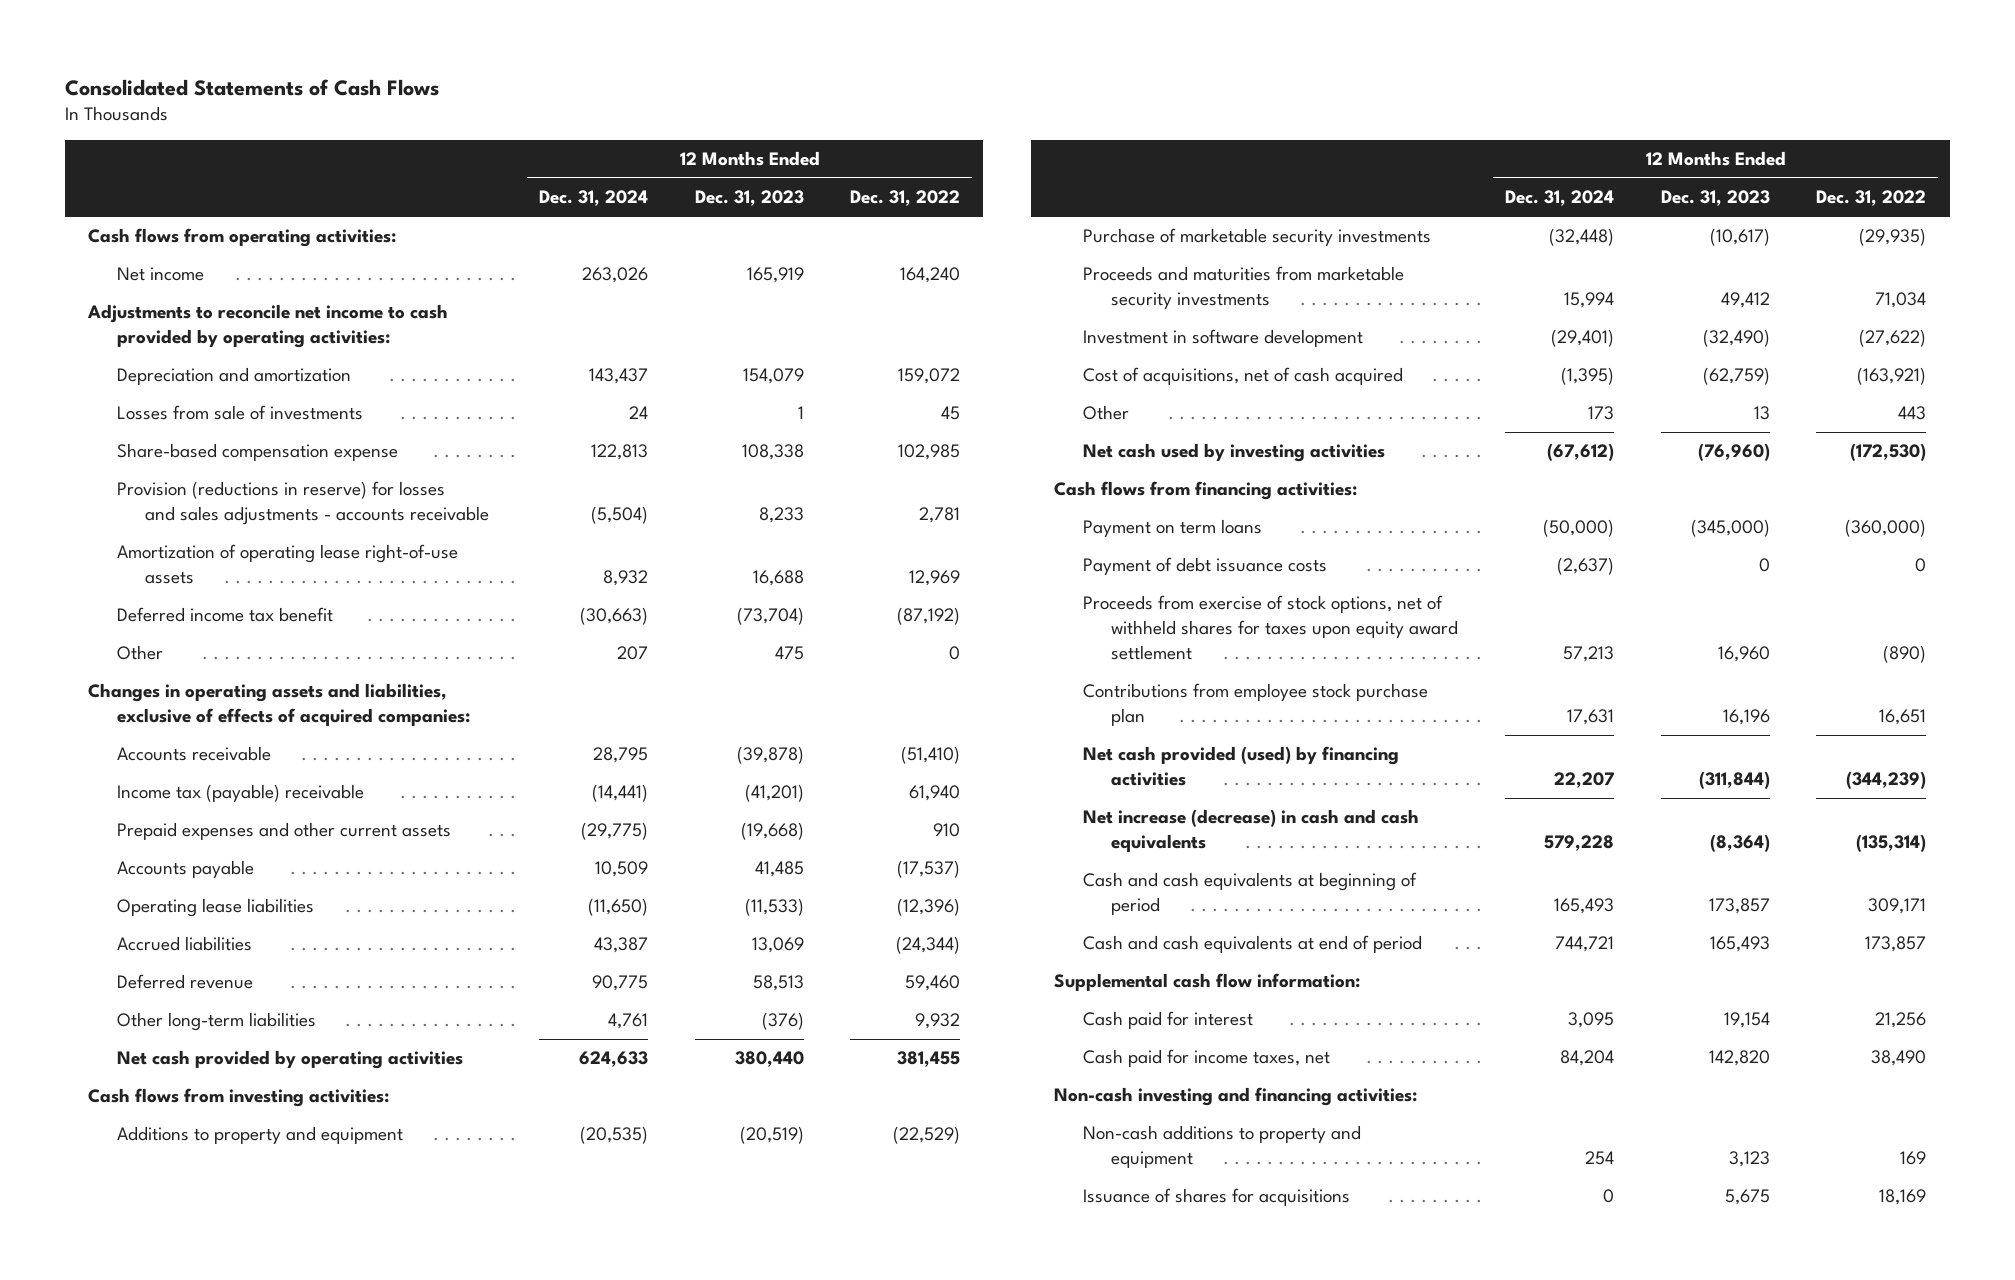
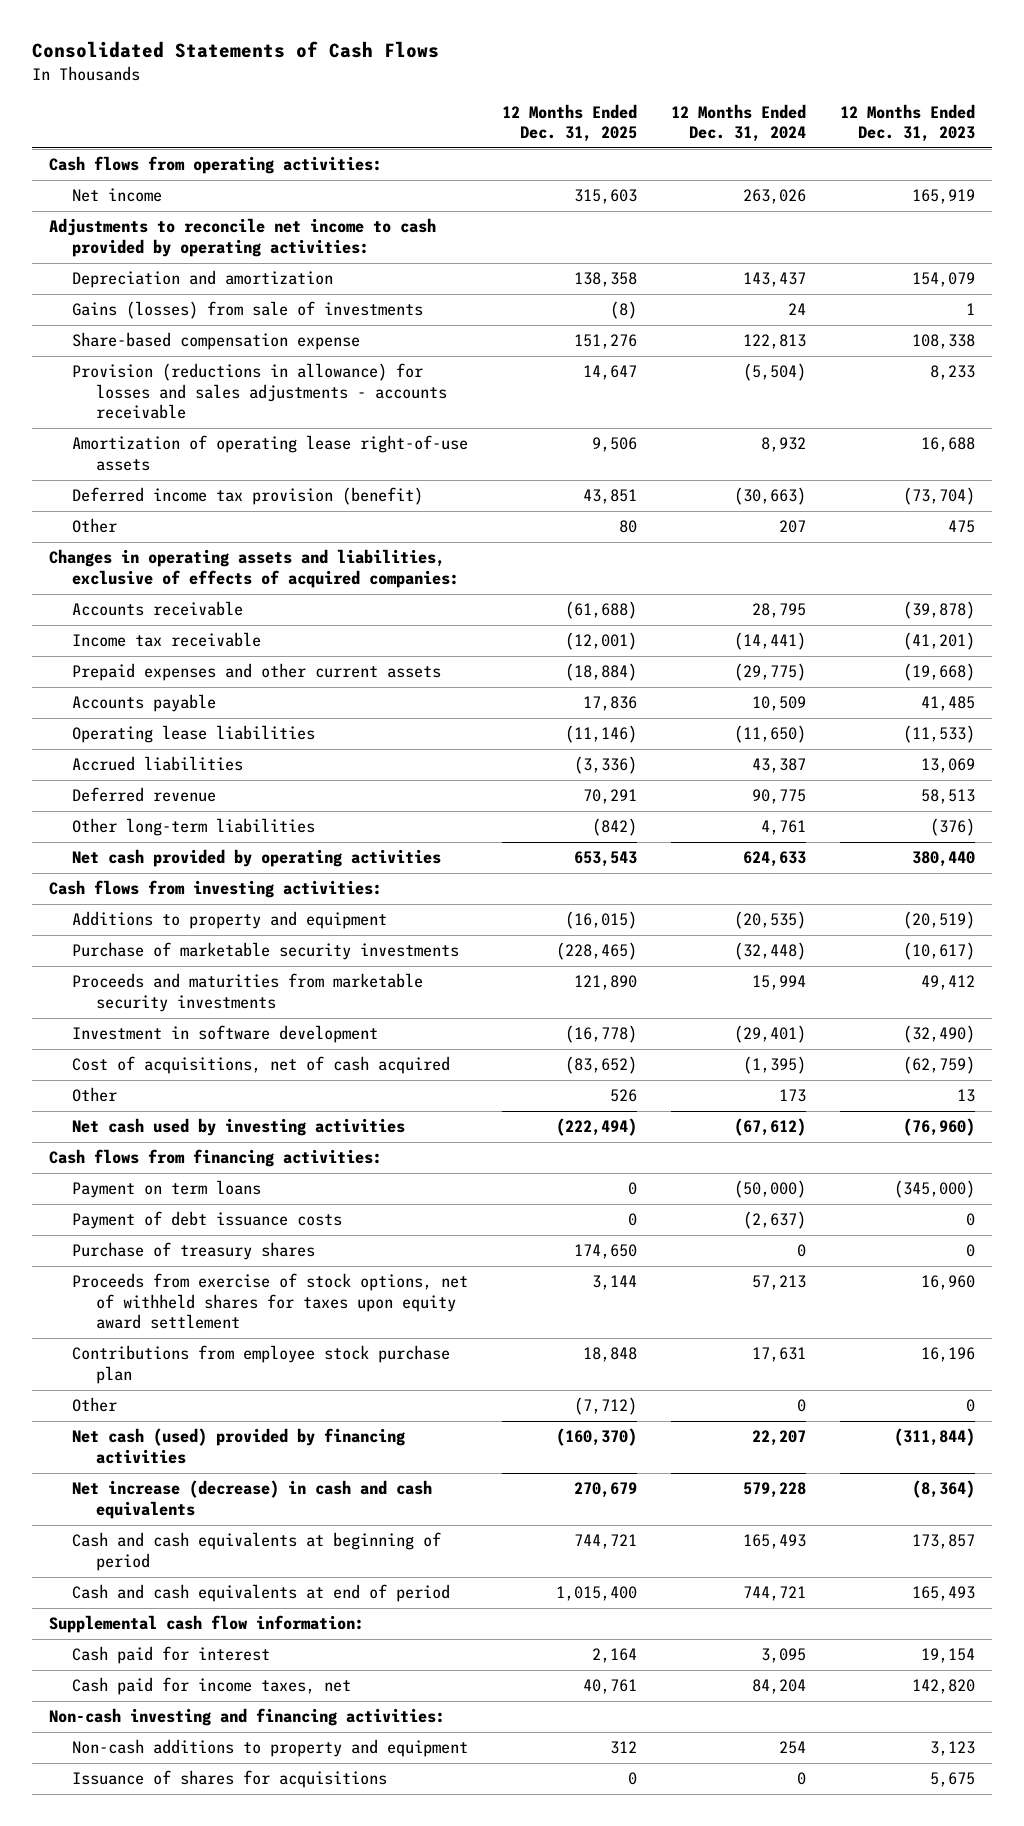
- | 12 Months Ended Dec. 31, 2024 | 12 Months Ended Dec. 31, 2023 | 12 Months Ended Dec. 31, 2022
+ | 12 Months Ended Dec. 31, 2025 | 12 Months Ended Dec. 31, 2024 | 12 Months Ended Dec. 31, 2023
- Losses from sale of investments | 24 | 1 | 45
+ Gains (losses) from sale of investments | (8) | 24 | 1
- Provision (reductions in reserve) for losses and sales adjustments - accounts receivable | (5,504) | 8,233 | 2,781
+ Provision (reductions in allowance) for losses and sales adjustments - accounts receivable | 14,647 | (5,504) | 8,233
- Deferred income tax benefit | (30,663) | (73,704) | (87,192)
+ Deferred income tax provision (benefit) | 43,851 | (30,663) | (73,704)
- Income tax (payable) receivable | (14,441) | (41,201) | 61,940
+ Income tax receivable | (12,001) | (14,441) | (41,201)
+ Purchase of treasury shares | 174,650 | 0 | 0
- Net cash provided (used) by financing activities | 22,207 | (311,844) | (344,239)
+ Other | (7,712) | 0 | 0
+ Net cash (used) provided by financing activities | (160,370) | 22,207 | (311,844)

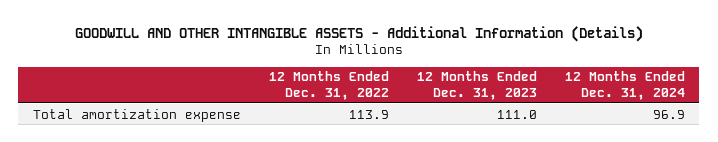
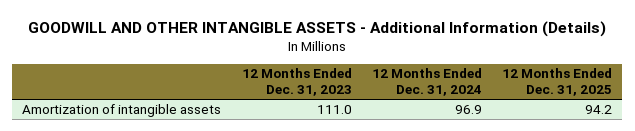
- | 12 Months Ended Dec. 31, 2022 | 12 Months Ended Dec. 31, 2023 | 12 Months Ended Dec. 31, 2024
+ | 12 Months Ended Dec. 31, 2023 | 12 Months Ended Dec. 31, 2024 | 12 Months Ended Dec. 31, 2025
- Total amortization expense | 113.9 | 111.0 | 96.9
+ Amortization of intangible assets | 111.0 | 96.9 | 94.2

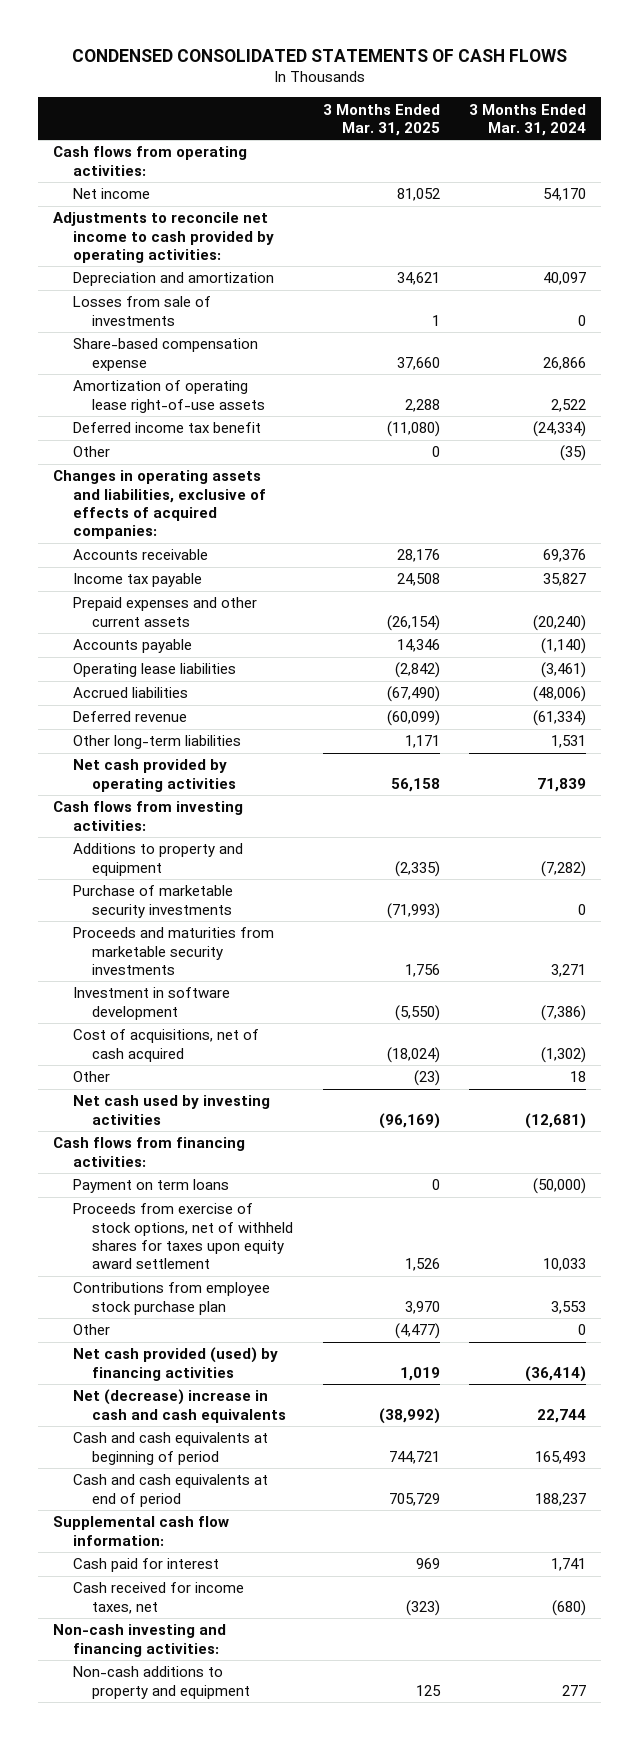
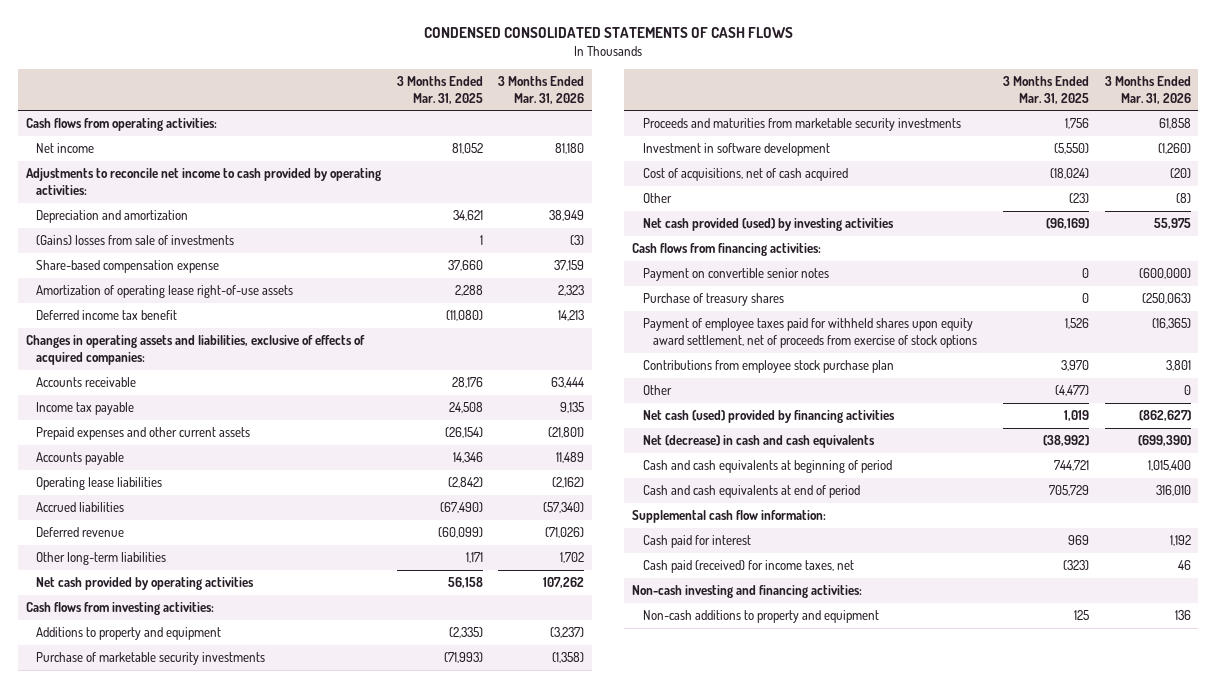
- | 3 Months Ended Mar. 31, 2025 | 3 Months Ended Mar. 31, 2024
+ | 3 Months Ended Mar. 31, 2025 | 3 Months Ended Mar. 31, 2026
- Losses from sale of investments | 1 | 0
+ (Gains) losses from sale of investments | 1 | (3)
- Other | 0 | (35)
- Net cash used by investing activities | (96,169) | (12,681)
+ Net cash provided (used) by investing activities | (96,169) | 55,975
- Payment on term loans | 0 | (50,000)
- Proceeds from exercise of stock options, net of withheld shares for taxes upon equity award settlement | 1,526 | 10,033
+ Payment on convertible senior notes | 0 | (600,000)
+ Purchase of treasury shares | 0 | (250,063)
+ Payment of employee taxes paid for withheld shares upon equity award settlement, net of proceeds from exercise of stock options | 1,526 | (16,365)
- Net cash provided (used) by financing activities | 1,019 | (36,414)
- Net (decrease) increase in cash and cash equivalents | (38,992) | 22,744
+ Net cash (used) provided by financing activities | 1,019 | (862,627)
+ Net (decrease) in cash and cash equivalents | (38,992) | (699,390)
- Cash received for income taxes, net | (323) | (680)
+ Cash paid (received) for income taxes, net | (323) | 46

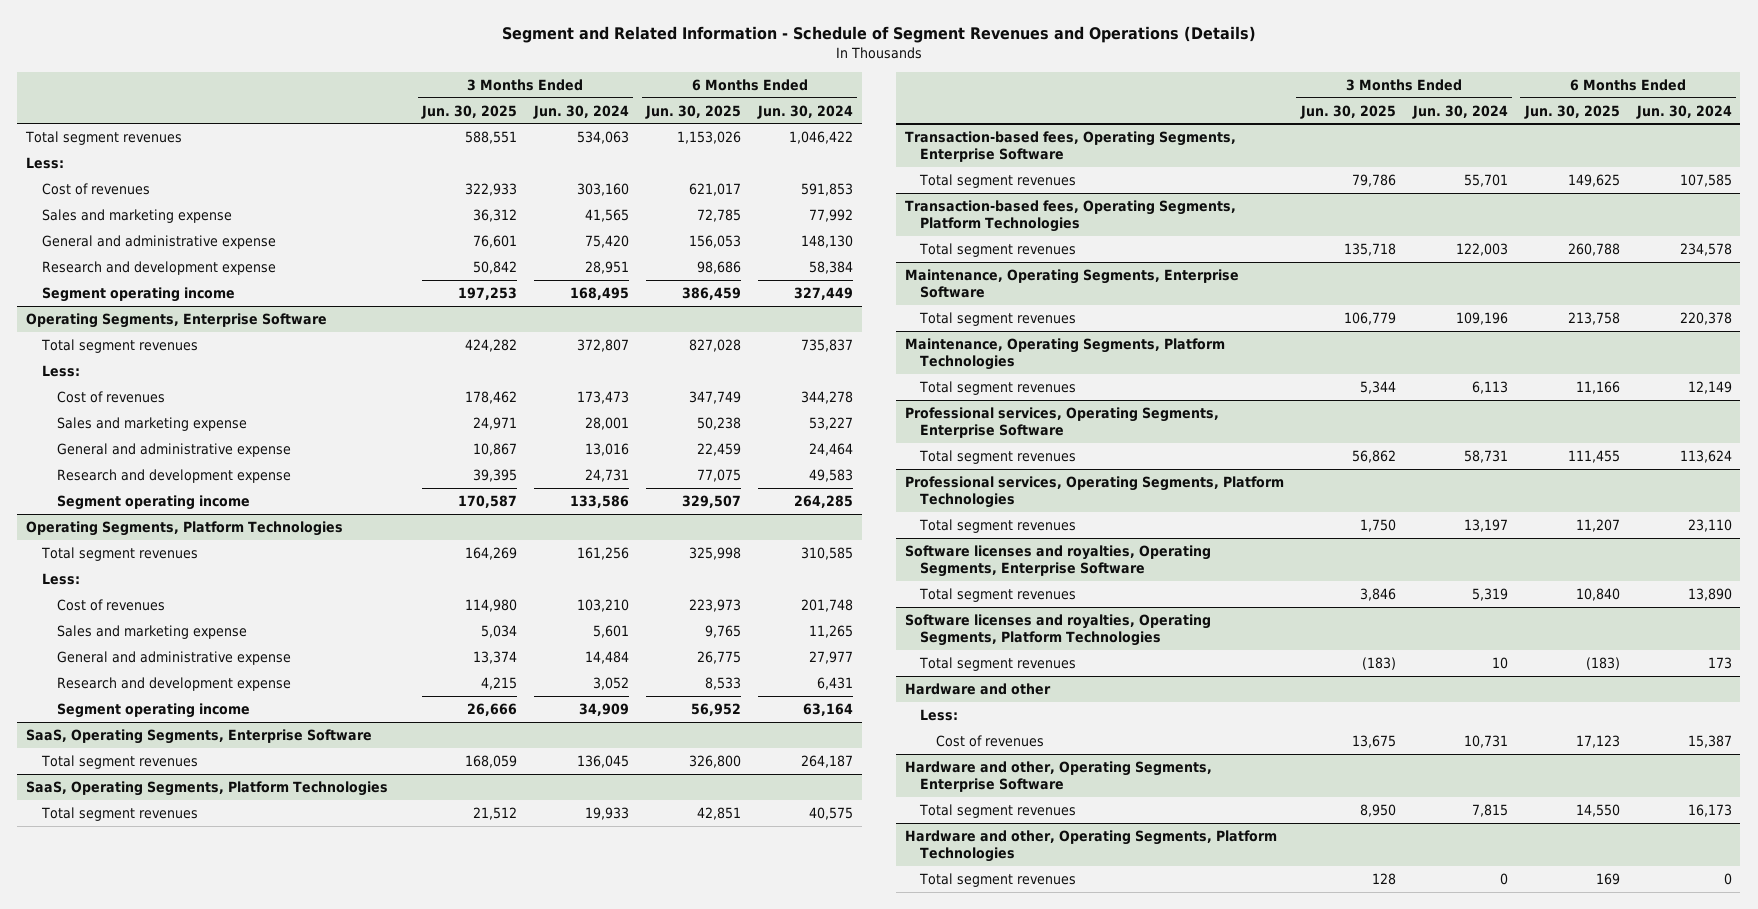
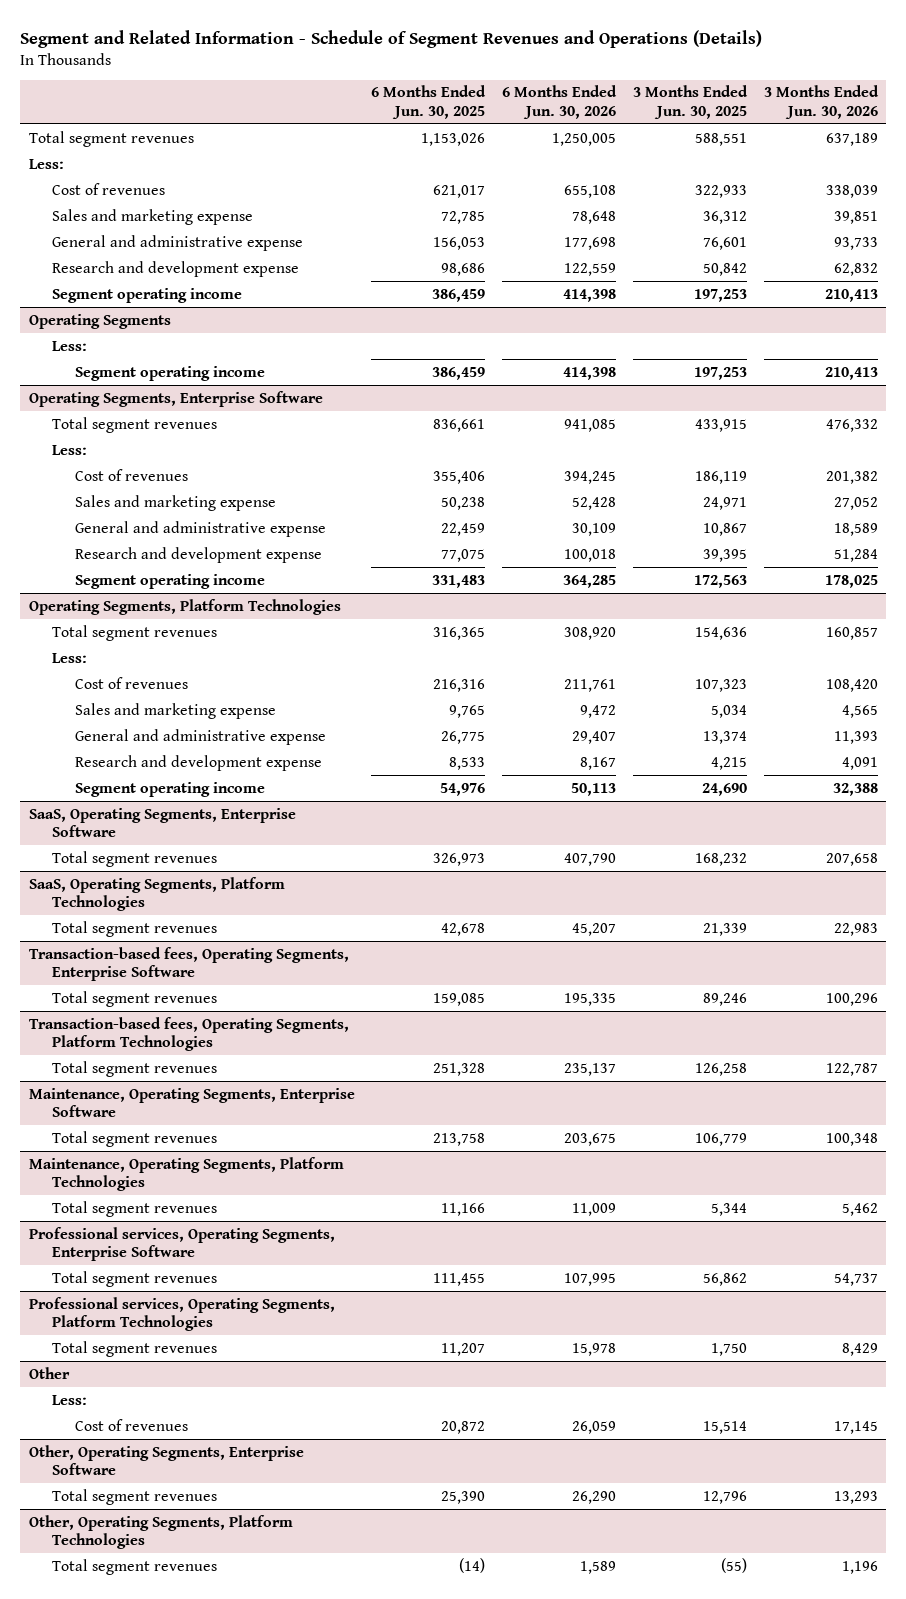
- | 3 Months Ended Jun. 30, 2025 | 3 Months Ended Jun. 30, 2024 | 6 Months Ended Jun. 30, 2025 | 6 Months Ended Jun. 30, 2024
+ | 6 Months Ended Jun. 30, 2025 | 6 Months Ended Jun. 30, 2026 | 3 Months Ended Jun. 30, 2025 | 3 Months Ended Jun. 30, 2026
+ Operating Segments
+ Less:
+ Segment operating income | 386,459 | 414,398 | 197,253 | 210,413
@ Operating Segments, Enterprise Software
- Total segment revenues | 424,282 | 372,807 | 827,028 | 735,837
+ Total segment revenues | 836,661 | 941,085 | 433,915 | 476,332
- Cost of revenues | 178,462 | 173,473 | 347,749 | 344,278
+ Cost of revenues | 355,406 | 394,245 | 186,119 | 201,382
- Segment operating income | 170,587 | 133,586 | 329,507 | 264,285
+ Segment operating income | 331,483 | 364,285 | 172,563 | 178,025
@ Operating Segments, Platform Technologies
- Total segment revenues | 164,269 | 161,256 | 325,998 | 310,585
+ Total segment revenues | 316,365 | 308,920 | 154,636 | 160,857
- Cost of revenues | 114,980 | 103,210 | 223,973 | 201,748
+ Cost of revenues | 216,316 | 211,761 | 107,323 | 108,420
- Segment operating income | 26,666 | 34,909 | 56,952 | 63,164
+ Segment operating income | 54,976 | 50,113 | 24,690 | 32,388
@ SaaS, Operating Segments, Enterprise Software
- Total segment revenues | 168,059 | 136,045 | 326,800 | 264,187
+ Total segment revenues | 326,973 | 407,790 | 168,232 | 207,658
@ SaaS, Operating Segments, Platform Technologies
- Total segment revenues | 21,512 | 19,933 | 42,851 | 40,575
+ Total segment revenues | 42,678 | 45,207 | 21,339 | 22,983
@ Transaction-based fees, Operating Segments, Enterprise Software
- Total segment revenues | 79,786 | 55,701 | 149,625 | 107,585
+ Total segment revenues | 159,085 | 195,335 | 89,246 | 100,296
@ Transaction-based fees, Operating Segments, Platform Technologies
- Total segment revenues | 135,718 | 122,003 | 260,788 | 234,578
+ Total segment revenues | 251,328 | 235,137 | 126,258 | 122,787
- Software licenses and royalties, Operating Segments, Enterprise Software
- Total segment revenues | 3,846 | 5,319 | 10,840 | 13,890
- Software licenses and royalties, Operating Segments, Platform Technologies
- Total segment revenues | (183) | 10 | (183) | 173
- Hardware and other
+ Other
- Cost of revenues | 13,675 | 10,731 | 17,123 | 15,387
- Hardware and other, Operating Segments, Enterprise Software
- Total segment revenues | 8,950 | 7,815 | 14,550 | 16,173
- Hardware and other, Operating Segments, Platform Technologies
- Total segment revenues | 128 | 0 | 169 | 0
+ Cost of revenues | 20,872 | 26,059 | 15,514 | 17,145
+ Other, Operating Segments, Enterprise Software
+ Total segment revenues | 25,390 | 26,290 | 12,796 | 13,293
+ Other, Operating Segments, Platform Technologies
+ Total segment revenues | (14) | 1,589 | (55) | 1,196

